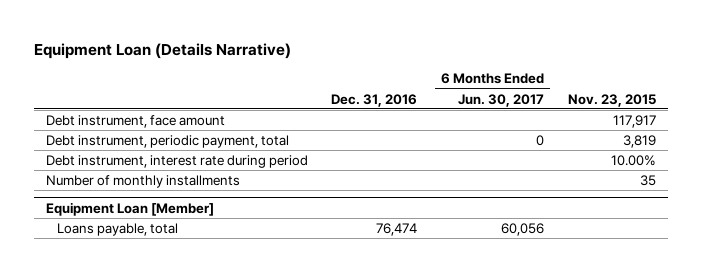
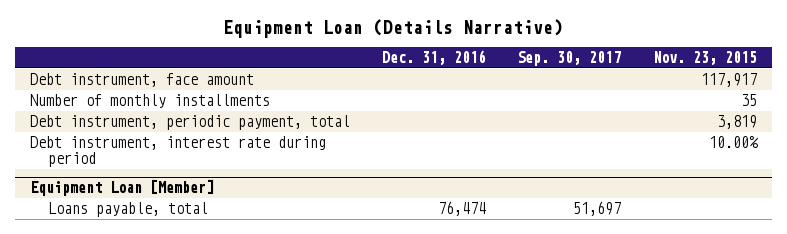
- | Dec. 31, 2016 | 6 Months Ended Jun. 30, 2017 | Nov. 23, 2015
+ | Dec. 31, 2016 | Sep. 30, 2017 | Nov. 23, 2015
moved up: Number of monthly installments | | | 35

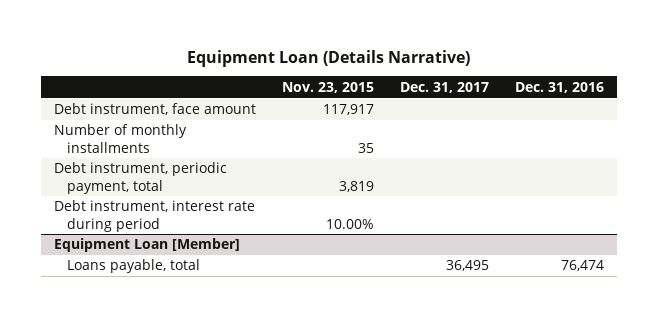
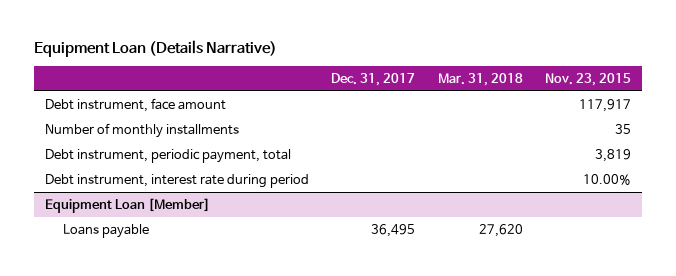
- | Nov. 23, 2015 | Dec. 31, 2017 | Dec. 31, 2016
+ | Dec. 31, 2017 | Mar. 31, 2018 | Nov. 23, 2015
@ Equipment Loan [Member]
- Loans payable, total | | 36,495 | 76,474
+ Loans payable | 36,495 | 27,620 |

